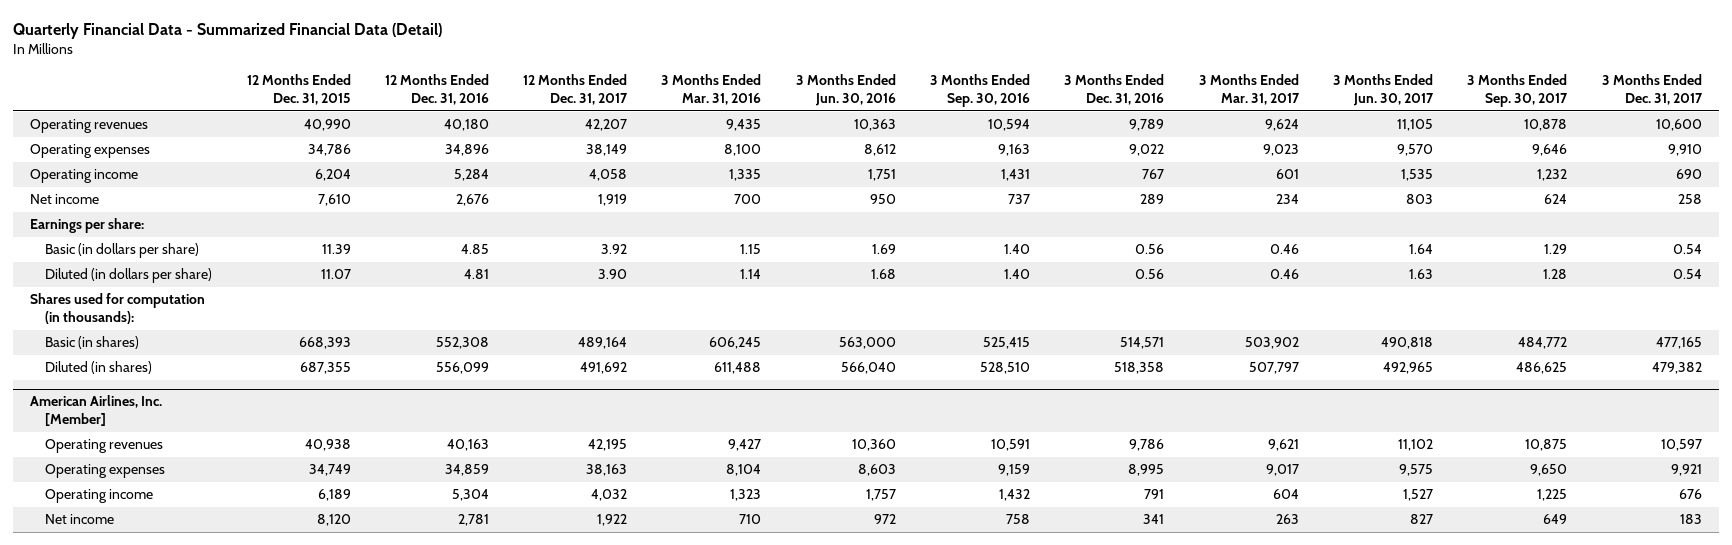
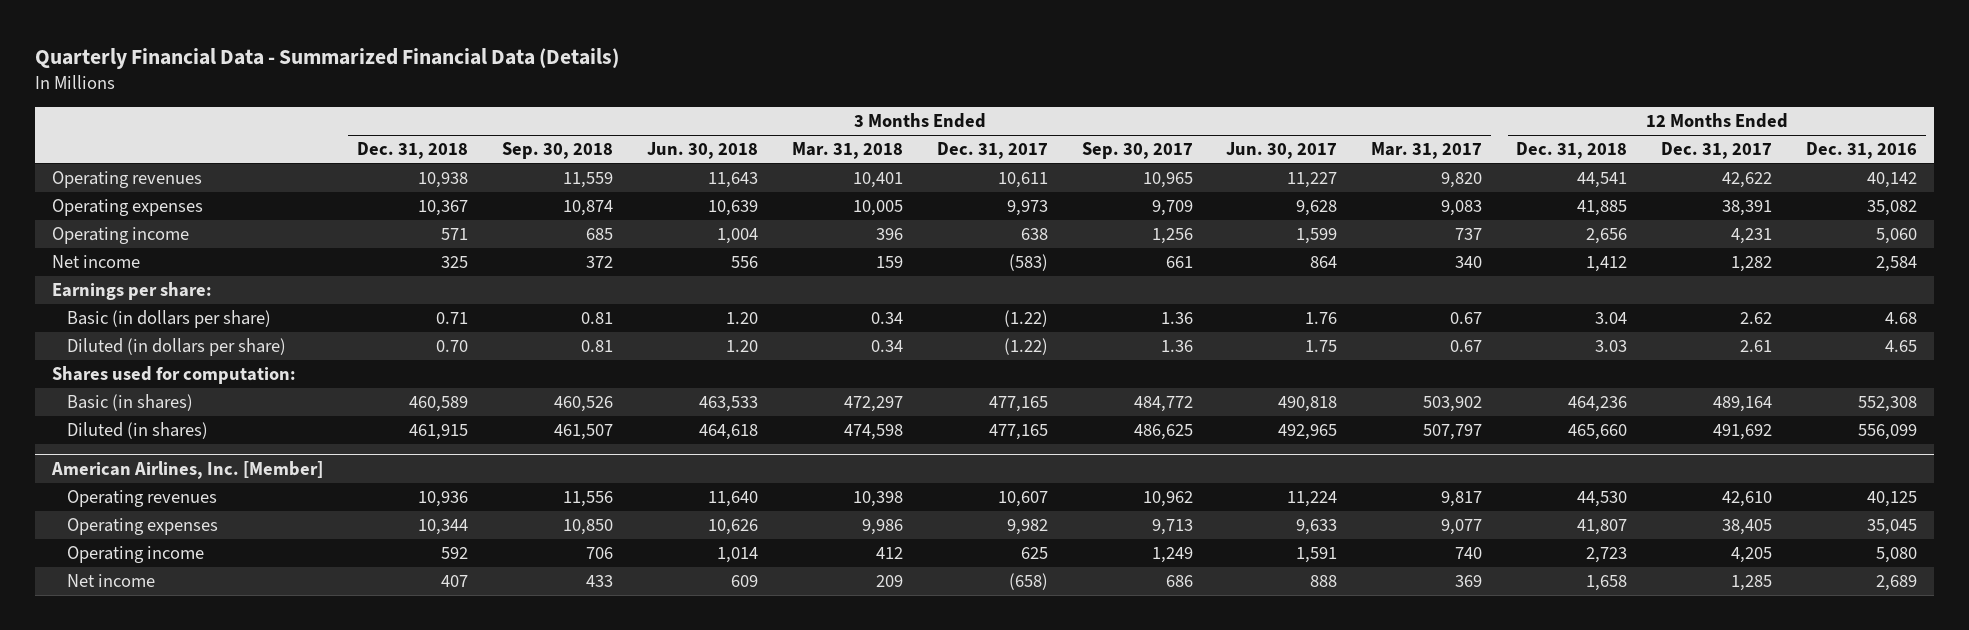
- Quarterly Financial Data - Summarized Financial Data (Detail)
+ Quarterly Financial Data - Summarized Financial Data (Details)
- | 12 Months Ended Dec. 31, 2015 | 12 Months Ended Dec. 31, 2016 | 12 Months Ended Dec. 31, 2017 | 3 Months Ended Mar. 31, 2016 | 3 Months Ended Jun. 30, 2016 | 3 Months Ended Sep. 30, 2016 | 3 Months Ended Dec. 31, 2016 | 3 Months Ended Mar. 31, 2017 | 3 Months Ended Jun. 30, 2017 | 3 Months Ended Sep. 30, 2017 | 3 Months Ended Dec. 31, 2017
+ | 3 Months Ended Dec. 31, 2018 | 3 Months Ended Sep. 30, 2018 | 3 Months Ended Jun. 30, 2018 | 3 Months Ended Mar. 31, 2018 | 3 Months Ended Dec. 31, 2017 | 3 Months Ended Sep. 30, 2017 | 3 Months Ended Jun. 30, 2017 | 3 Months Ended Mar. 31, 2017 | 12 Months Ended Dec. 31, 2018 | 12 Months Ended Dec. 31, 2017 | 12 Months Ended Dec. 31, 2016
- Operating revenues | 40,990 | 40,180 | 42,207 | 9,435 | 10,363 | 10,594 | 9,789 | 9,624 | 11,105 | 10,878 | 10,600
- Operating expenses | 34,786 | 34,896 | 38,149 | 8,100 | 8,612 | 9,163 | 9,022 | 9,023 | 9,570 | 9,646 | 9,910
- Operating income | 6,204 | 5,284 | 4,058 | 1,335 | 1,751 | 1,431 | 767 | 601 | 1,535 | 1,232 | 690
- Net income | 7,610 | 2,676 | 1,919 | 700 | 950 | 737 | 289 | 234 | 803 | 624 | 258
+ Operating revenues | 10,938 | 11,559 | 11,643 | 10,401 | 10,611 | 10,965 | 11,227 | 9,820 | 44,541 | 42,622 | 40,142
+ Operating expenses | 10,367 | 10,874 | 10,639 | 10,005 | 9,973 | 9,709 | 9,628 | 9,083 | 41,885 | 38,391 | 35,082
+ Operating income | 571 | 685 | 1,004 | 396 | 638 | 1,256 | 1,599 | 737 | 2,656 | 4,231 | 5,060
+ Net income | 325 | 372 | 556 | 159 | (583) | 661 | 864 | 340 | 1,412 | 1,282 | 2,584
- Basic (in dollars per share) | 11.39 | 4.85 | 3.92 | 1.15 | 1.69 | 1.40 | 0.56 | 0.46 | 1.64 | 1.29 | 0.54
- Diluted (in dollars per share) | 11.07 | 4.81 | 3.90 | 1.14 | 1.68 | 1.40 | 0.56 | 0.46 | 1.63 | 1.28 | 0.54
- Shares used for computation (in thousands):
+ Basic (in dollars per share) | 0.71 | 0.81 | 1.20 | 0.34 | (1.22) | 1.36 | 1.76 | 0.67 | 3.04 | 2.62 | 4.68
+ Diluted (in dollars per share) | 0.70 | 0.81 | 1.20 | 0.34 | (1.22) | 1.36 | 1.75 | 0.67 | 3.03 | 2.61 | 4.65
+ Shares used for computation:
- Diluted (in shares) | 687,355 | 556,099 | 491,692 | 611,488 | 566,040 | 528,510 | 518,358 | 507,797 | 492,965 | 486,625 | 479,382
+ Diluted (in shares) | 461,915 | 461,507 | 464,618 | 474,598 | 477,165 | 486,625 | 492,965 | 507,797 | 465,660 | 491,692 | 556,099
@ American Airlines, Inc. [Member]
- Operating revenues | 40,938 | 40,163 | 42,195 | 9,427 | 10,360 | 10,591 | 9,786 | 9,621 | 11,102 | 10,875 | 10,597
- Operating expenses | 34,749 | 34,859 | 38,163 | 8,104 | 8,603 | 9,159 | 8,995 | 9,017 | 9,575 | 9,650 | 9,921
- Operating income | 6,189 | 5,304 | 4,032 | 1,323 | 1,757 | 1,432 | 791 | 604 | 1,527 | 1,225 | 676
- Net income | 8,120 | 2,781 | 1,922 | 710 | 972 | 758 | 341 | 263 | 827 | 649 | 183
+ Operating revenues | 10,936 | 11,556 | 11,640 | 10,398 | 10,607 | 10,962 | 11,224 | 9,817 | 44,530 | 42,610 | 40,125
+ Operating expenses | 10,344 | 10,850 | 10,626 | 9,986 | 9,982 | 9,713 | 9,633 | 9,077 | 41,807 | 38,405 | 35,045
+ Operating income | 592 | 706 | 1,014 | 412 | 625 | 1,249 | 1,591 | 740 | 2,723 | 4,205 | 5,080
+ Net income | 407 | 433 | 609 | 209 | (658) | 686 | 888 | 369 | 1,658 | 1,285 | 2,689

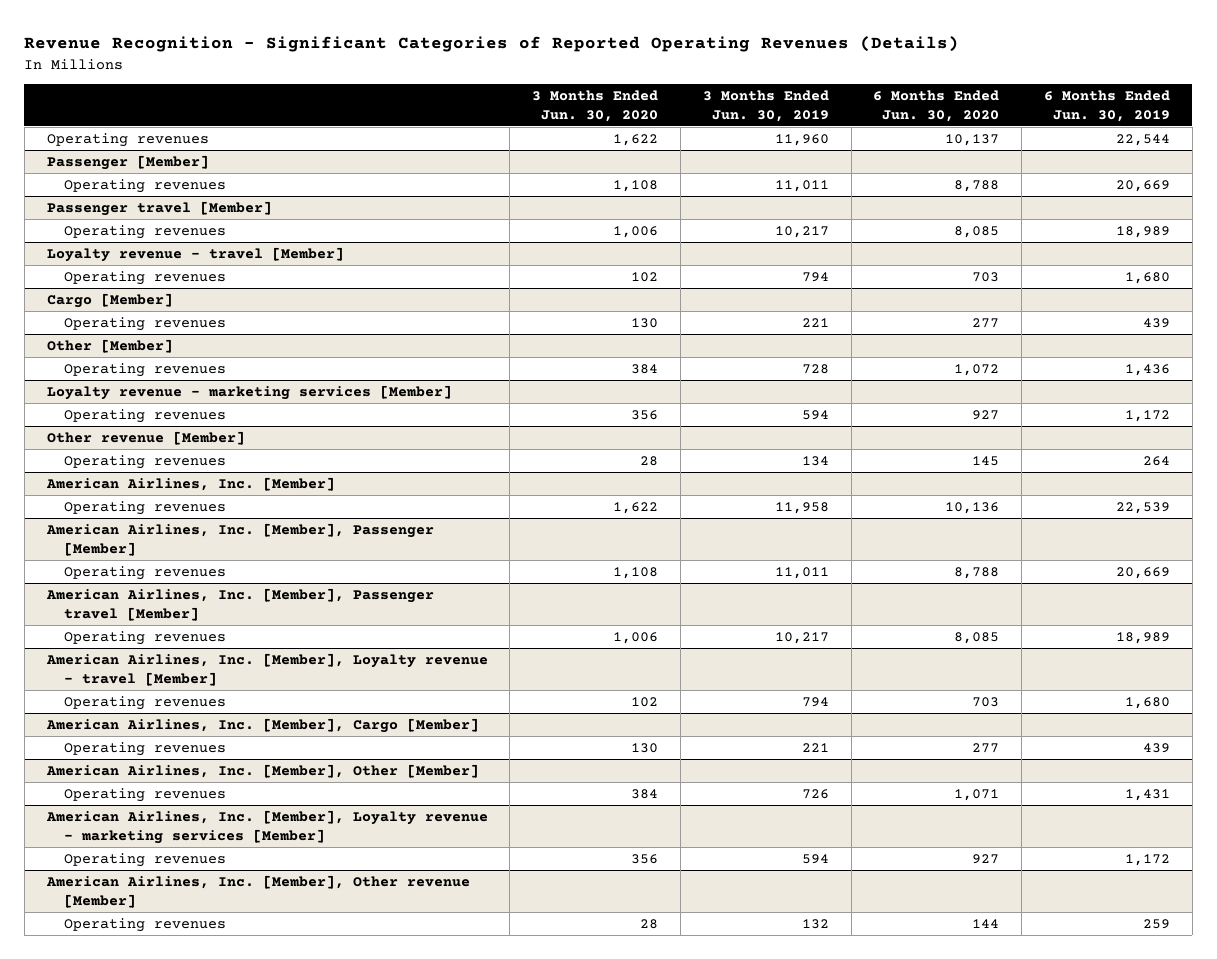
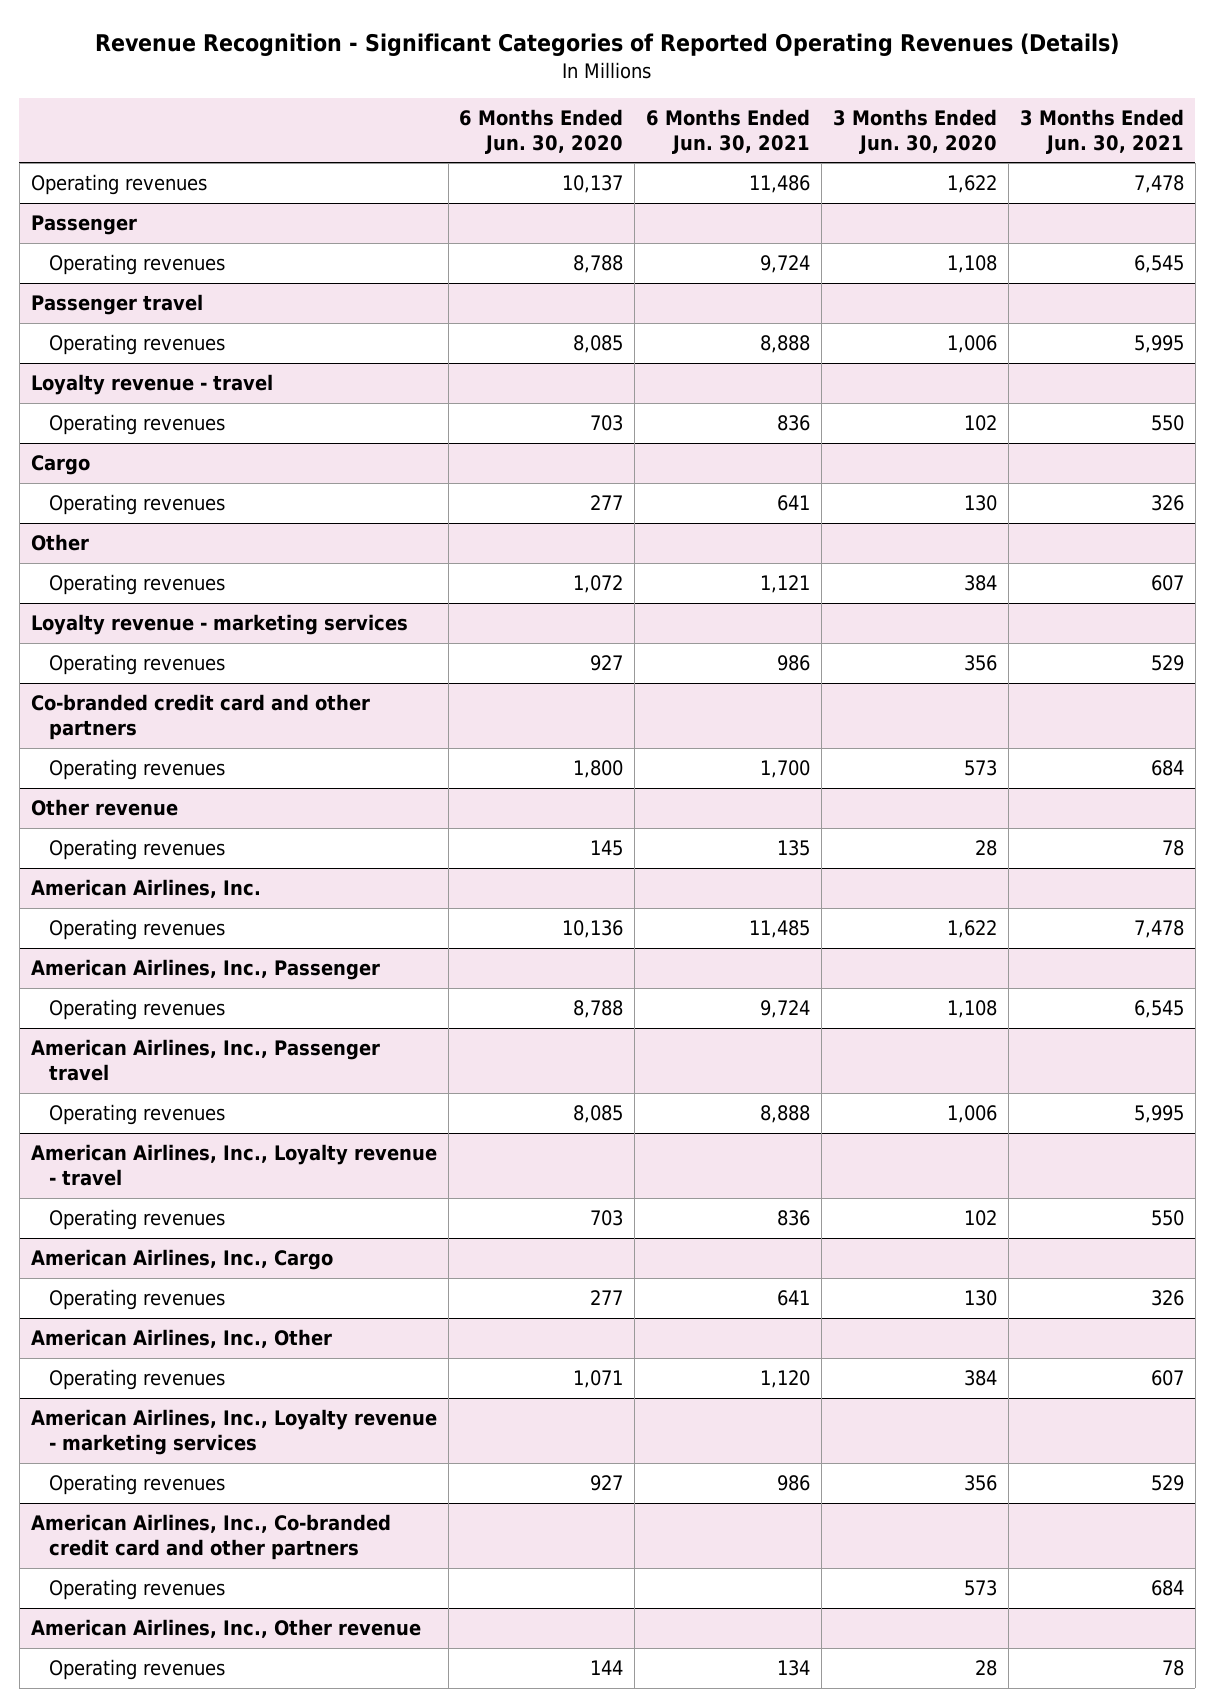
- | 3 Months Ended Jun. 30, 2020 | 3 Months Ended Jun. 30, 2019 | 6 Months Ended Jun. 30, 2020 | 6 Months Ended Jun. 30, 2019
+ | 6 Months Ended Jun. 30, 2020 | 6 Months Ended Jun. 30, 2021 | 3 Months Ended Jun. 30, 2020 | 3 Months Ended Jun. 30, 2021
- Passenger [Member]
+ Passenger
- Passenger travel [Member]
+ Passenger travel
- Loyalty revenue - travel [Member]
+ Loyalty revenue - travel
- Cargo [Member]
+ Cargo
- Other [Member]
+ Other
- Loyalty revenue - marketing services [Member]
+ Loyalty revenue - marketing services
- Other revenue [Member]
+ Co-branded credit card and other partners
+ Operating revenues | 1,800 | 1,700 | 573 | 684
+ Other revenue
- American Airlines, Inc. [Member]
+ American Airlines, Inc.
- American Airlines, Inc. [Member], Passenger [Member]
+ American Airlines, Inc., Passenger
- American Airlines, Inc. [Member], Passenger travel [Member]
+ American Airlines, Inc., Passenger travel
- American Airlines, Inc. [Member], Loyalty revenue - travel [Member]
+ American Airlines, Inc., Loyalty revenue - travel
- American Airlines, Inc. [Member], Cargo [Member]
+ American Airlines, Inc., Cargo
- American Airlines, Inc. [Member], Other [Member]
+ American Airlines, Inc., Other
- American Airlines, Inc. [Member], Loyalty revenue - marketing services [Member]
+ American Airlines, Inc., Loyalty revenue - marketing services
- American Airlines, Inc. [Member], Other revenue [Member]
+ American Airlines, Inc., Co-branded credit card and other partners
+ Operating revenues | | | 573 | 684
+ American Airlines, Inc., Other revenue

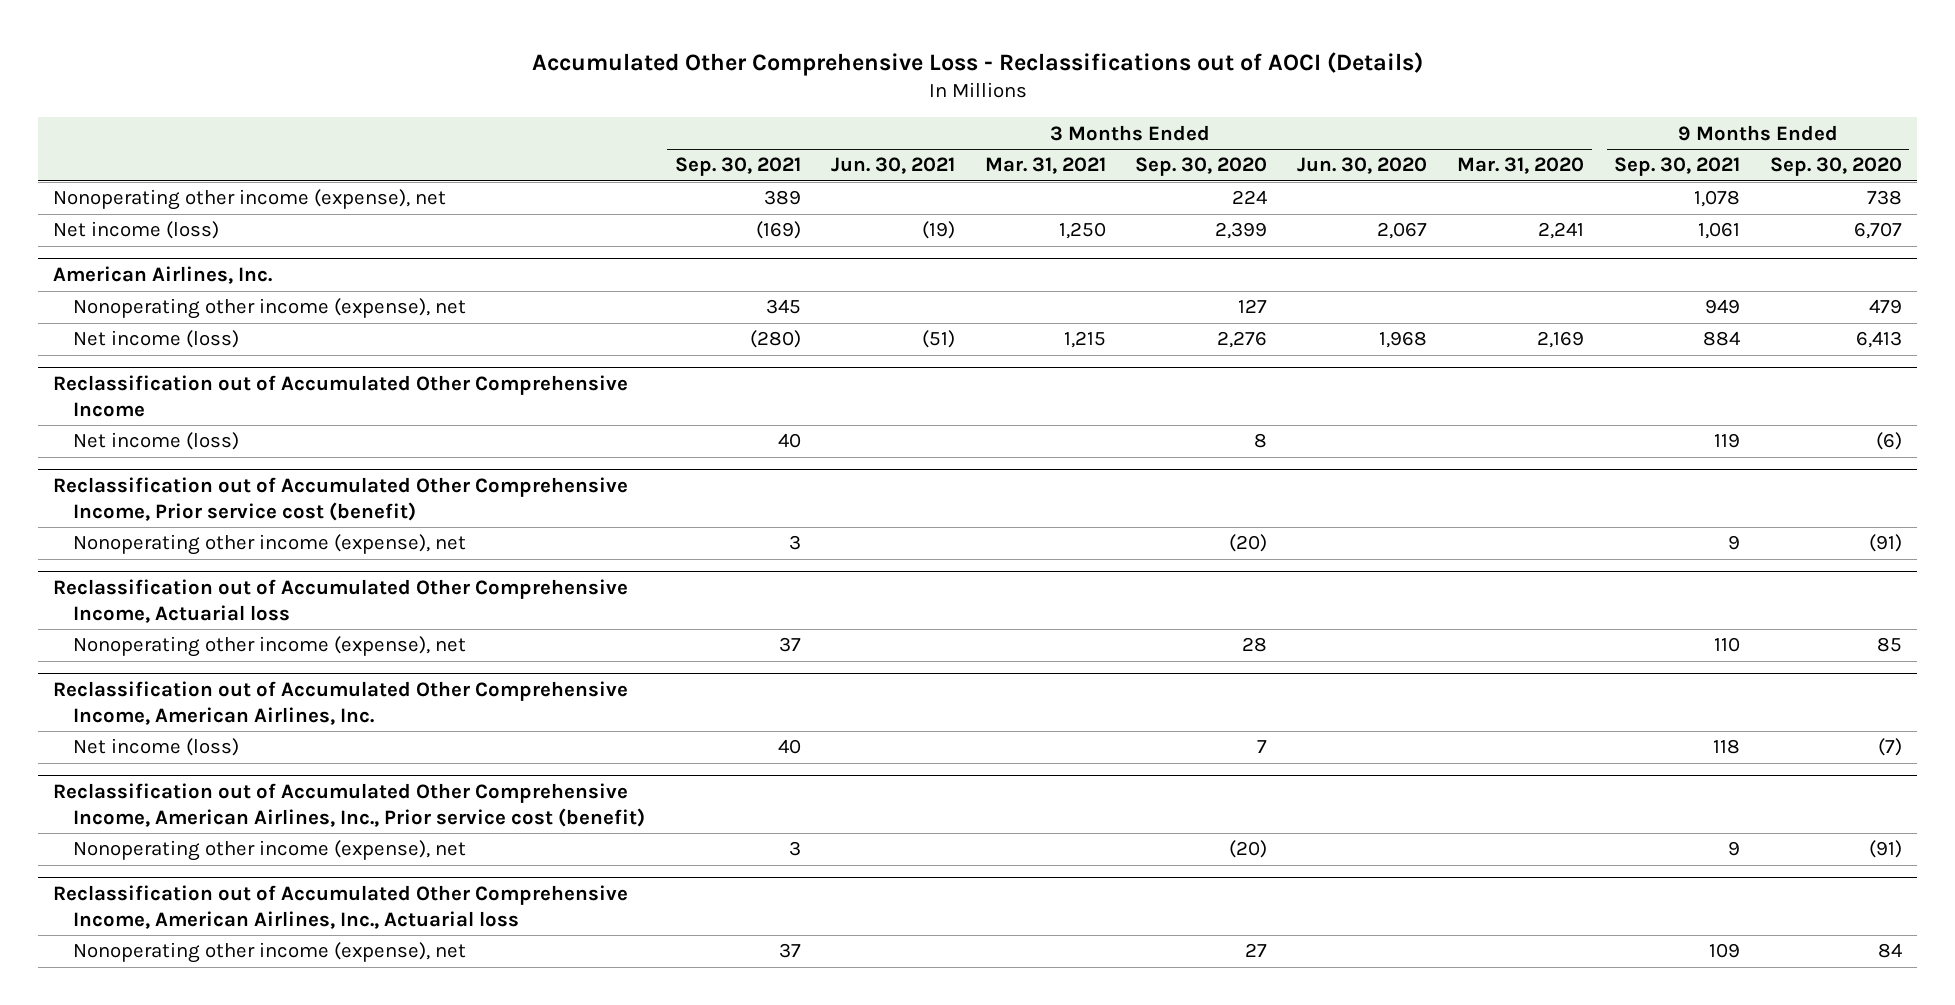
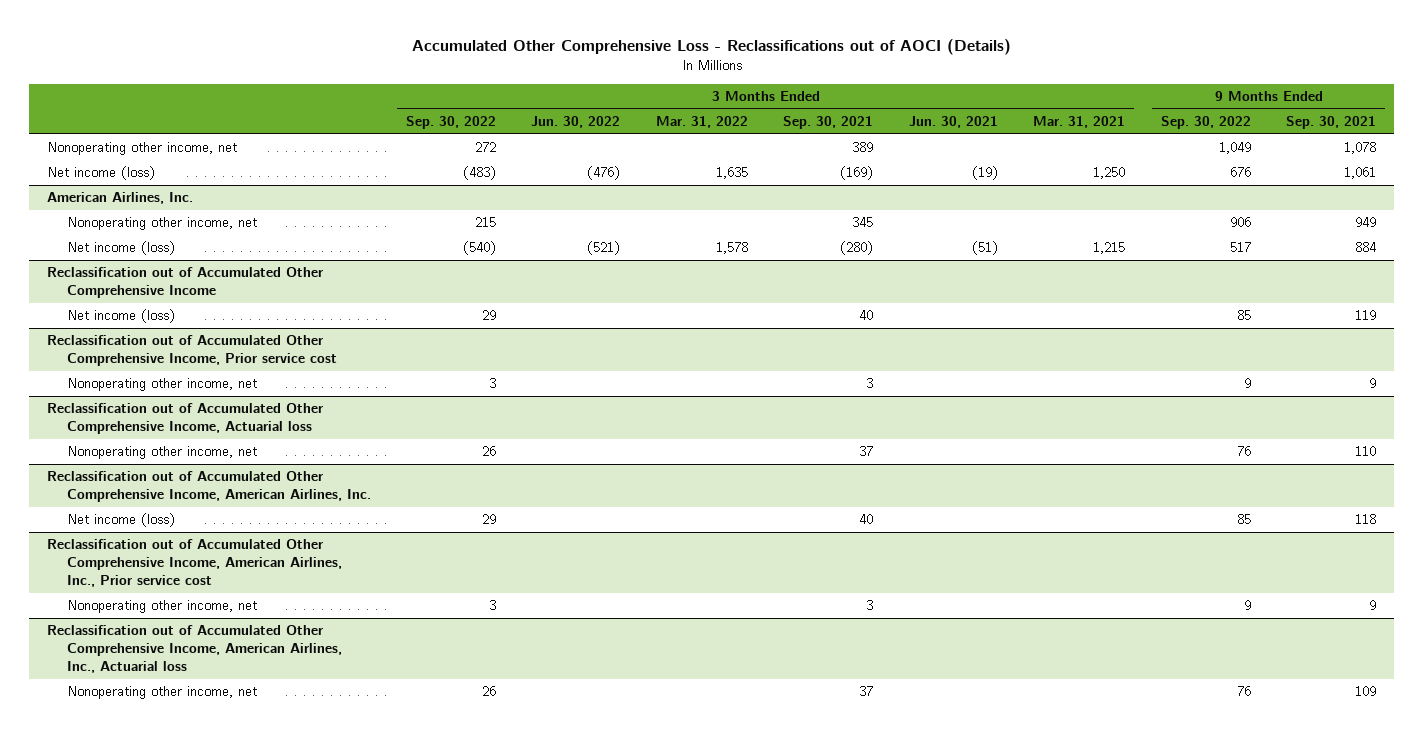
- | 3 Months Ended Sep. 30, 2021 | 3 Months Ended Jun. 30, 2021 | 3 Months Ended Mar. 31, 2021 | 3 Months Ended Sep. 30, 2020 | 3 Months Ended Jun. 30, 2020 | 3 Months Ended Mar. 31, 2020 | 9 Months Ended Sep. 30, 2021 | 9 Months Ended Sep. 30, 2020
+ | 3 Months Ended Sep. 30, 2022 | 3 Months Ended Jun. 30, 2022 | 3 Months Ended Mar. 31, 2022 | 3 Months Ended Sep. 30, 2021 | 3 Months Ended Jun. 30, 2021 | 3 Months Ended Mar. 31, 2021 | 9 Months Ended Sep. 30, 2022 | 9 Months Ended Sep. 30, 2021
- Nonoperating other income (expense), net | 389 | | | 224 | | | 1,078 | 738
+ Nonoperating other income, net | 272 | | | 389 | | | 1,049 | 1,078
@ American Airlines, Inc.
- Nonoperating other income (expense), net | 345 | | | 127 | | | 949 | 479
+ Nonoperating other income, net | 215 | | | 345 | | | 906 | 949
- Reclassification out of Accumulated Other Comprehensive Income, Prior service cost (benefit)
- Nonoperating other income (expense), net | 3 | | | (20) | | | 9 | (91)
+ Reclassification out of Accumulated Other Comprehensive Income, Prior service cost
+ Nonoperating other income, net | 3 | | | 3 | | | 9 | 9
@ Reclassification out of Accumulated Other Comprehensive Income, Actuarial loss
- Nonoperating other income (expense), net | 37 | | | 28 | | | 110 | 85
+ Nonoperating other income, net | 26 | | | 37 | | | 76 | 110
- Reclassification out of Accumulated Other Comprehensive Income, American Airlines, Inc., Prior service cost (benefit)
- Nonoperating other income (expense), net | 3 | | | (20) | | | 9 | (91)
+ Reclassification out of Accumulated Other Comprehensive Income, American Airlines, Inc., Prior service cost
+ Nonoperating other income, net | 3 | | | 3 | | | 9 | 9
@ Reclassification out of Accumulated Other Comprehensive Income, American Airlines, Inc., Actuarial loss
- Nonoperating other income (expense), net | 37 | | | 27 | | | 109 | 84
+ Nonoperating other income, net | 26 | | | 37 | | | 76 | 109

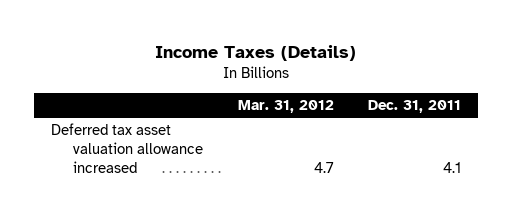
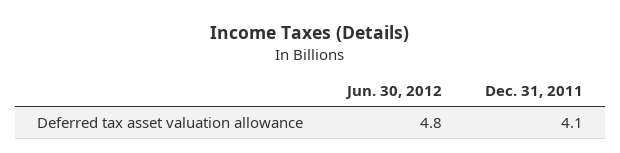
- | Mar. 31, 2012 | Dec. 31, 2011
+ | Jun. 30, 2012 | Dec. 31, 2011
- Deferred tax asset valuation allowance increased | 4.7 | 4.1
+ Deferred tax asset valuation allowance | 4.8 | 4.1

